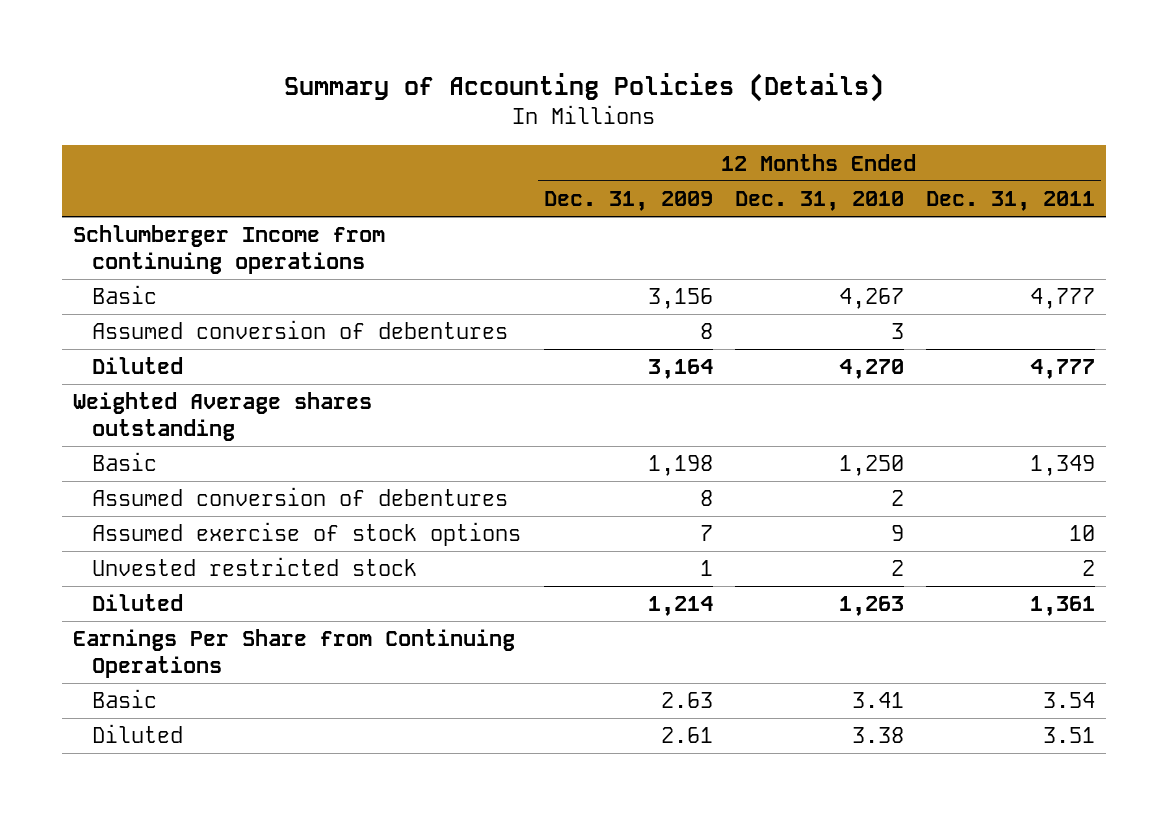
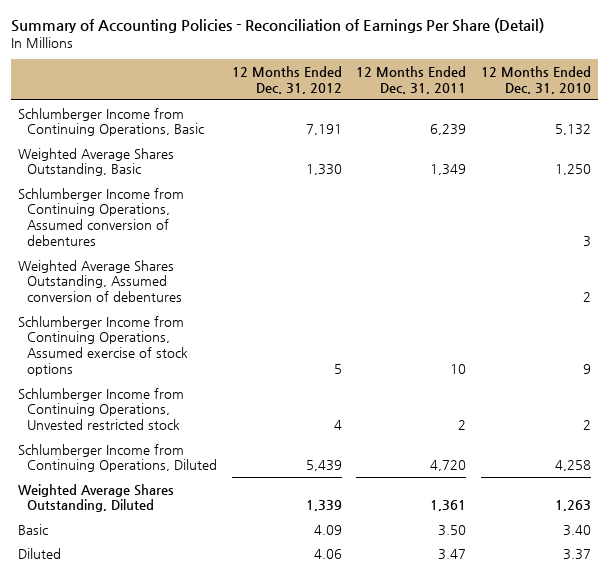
- Summary of Accounting Policies (Details)
+ Summary of Accounting Policies - Reconciliation of Earnings Per Share (Detail)
- | 12 Months Ended Dec. 31, 2009 | 12 Months Ended Dec. 31, 2010 | 12 Months Ended Dec. 31, 2011
+ | 12 Months Ended Dec. 31, 2012 | 12 Months Ended Dec. 31, 2011 | 12 Months Ended Dec. 31, 2010
- Schlumberger Income from continuing operations
- Basic | 3,156 | 4,267 | 4,777
- Assumed conversion of debentures | 8 | 3 |
- Diluted | 3,164 | 4,270 | 4,777
- Weighted Average shares outstanding
- Basic | 1,198 | 1,250 | 1,349
- Assumed conversion of debentures | 8 | 2 |
- Assumed exercise of stock options | 7 | 9 | 10
- Unvested restricted stock | 1 | 2 | 2
- Diluted | 1,214 | 1,263 | 1,361
- Earnings Per Share from Continuing Operations
- Basic | 2.63 | 3.41 | 3.54
- Diluted | 2.61 | 3.38 | 3.51
+ Schlumberger Income from Continuing Operations, Basic | 7,191 | 6,239 | 5,132
+ Weighted Average Shares Outstanding, Basic | 1,330 | 1,349 | 1,250
+ Schlumberger Income from Continuing Operations, Assumed conversion of debentures | | | 3
+ Weighted Average Shares Outstanding, Assumed conversion of debentures | | | 2
+ Schlumberger Income from Continuing Operations, Assumed exercise of stock options | 5 | 10 | 9
+ Schlumberger Income from Continuing Operations, Unvested restricted stock | 4 | 2 | 2
+ Schlumberger Income from Continuing Operations, Diluted | 5,439 | 4,720 | 4,258
+ Weighted Average Shares Outstanding, Diluted | 1,339 | 1,361 | 1,263
+ Basic | 4.09 | 3.50 | 3.40
+ Diluted | 4.06 | 3.47 | 3.37

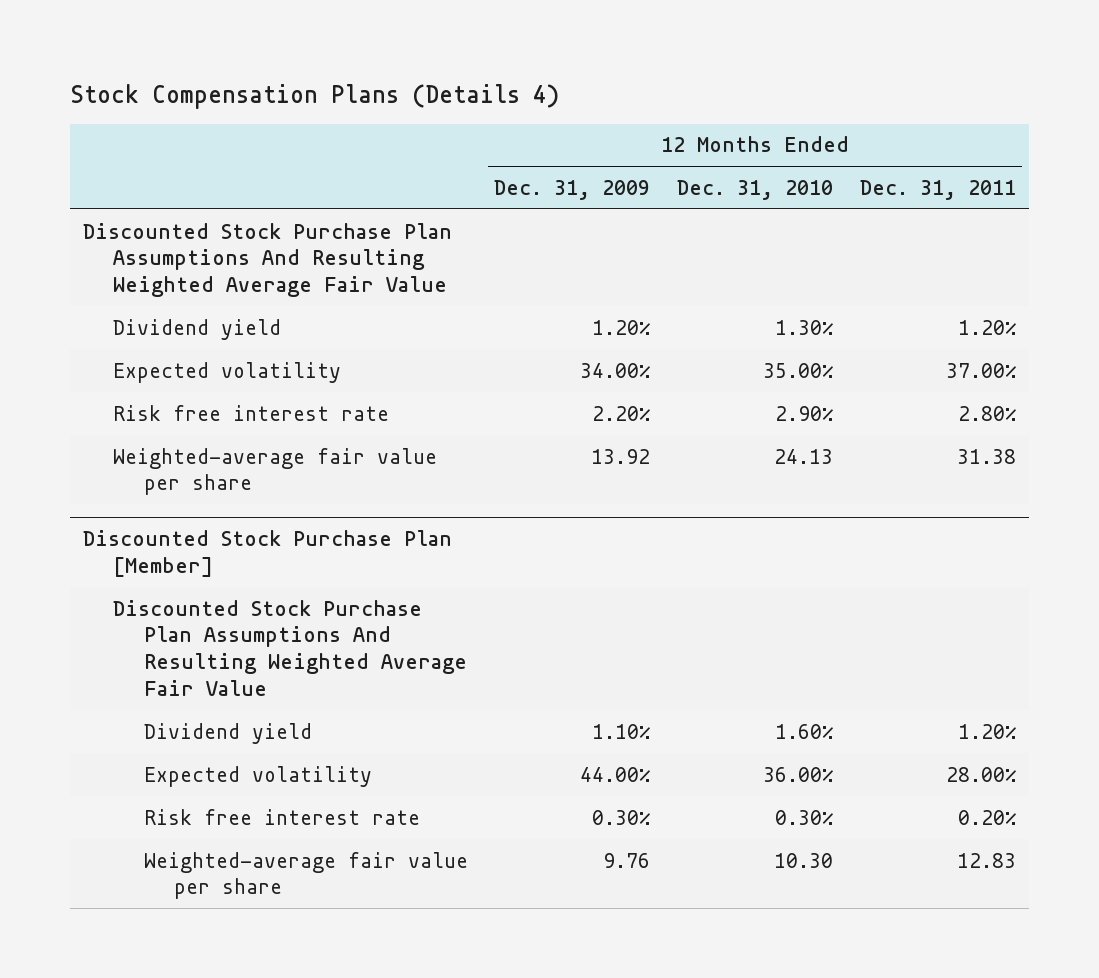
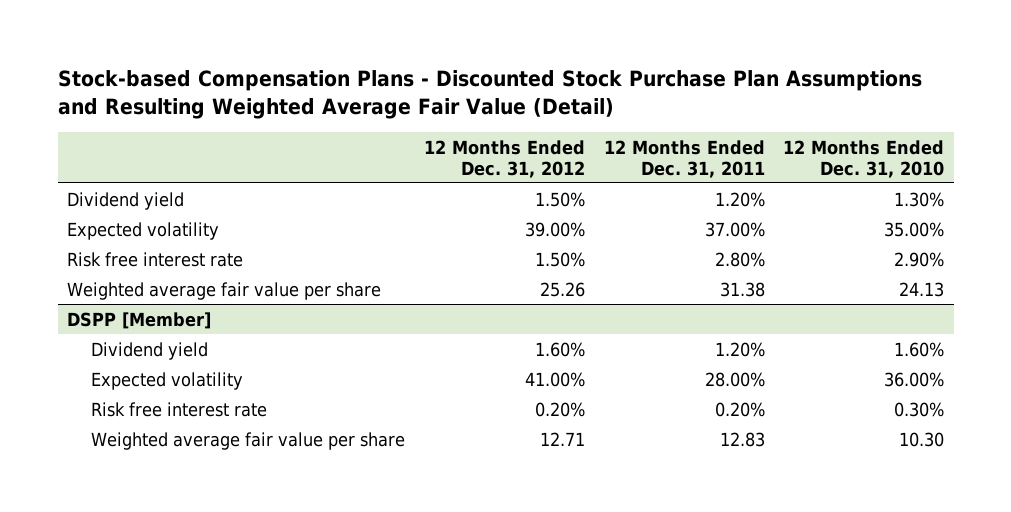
- Stock Compensation Plans (Details 4)
+ Stock-based Compensation Plans - Discounted Stock Purchase Plan Assumptions and Resulting Weighted Average Fair Value (Detail)
- | 12 Months Ended Dec. 31, 2009 | 12 Months Ended Dec. 31, 2010 | 12 Months Ended Dec. 31, 2011
+ | 12 Months Ended Dec. 31, 2012 | 12 Months Ended Dec. 31, 2011 | 12 Months Ended Dec. 31, 2010
- Discounted Stock Purchase Plan Assumptions And Resulting Weighted Average Fair Value
- Weighted-average fair value per share | 13.92 | 24.13 | 31.38
- Discounted Stock Purchase Plan [Member]
- Discounted Stock Purchase Plan Assumptions And Resulting Weighted Average Fair Value
+ Weighted average fair value per share | 25.26 | 31.38 | 24.13
+ DSPP [Member]
- Weighted-average fair value per share | 9.76 | 10.30 | 12.83
+ Weighted average fair value per share | 12.71 | 12.83 | 10.30

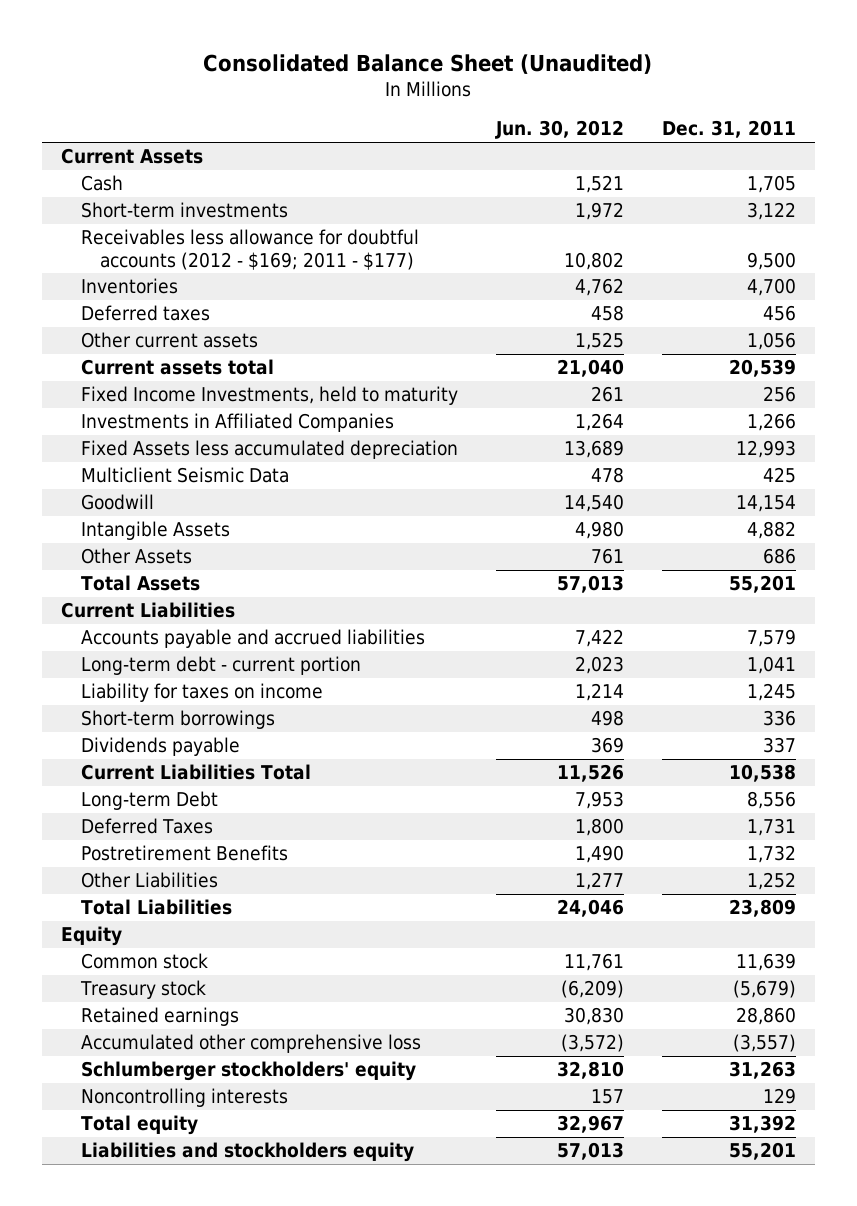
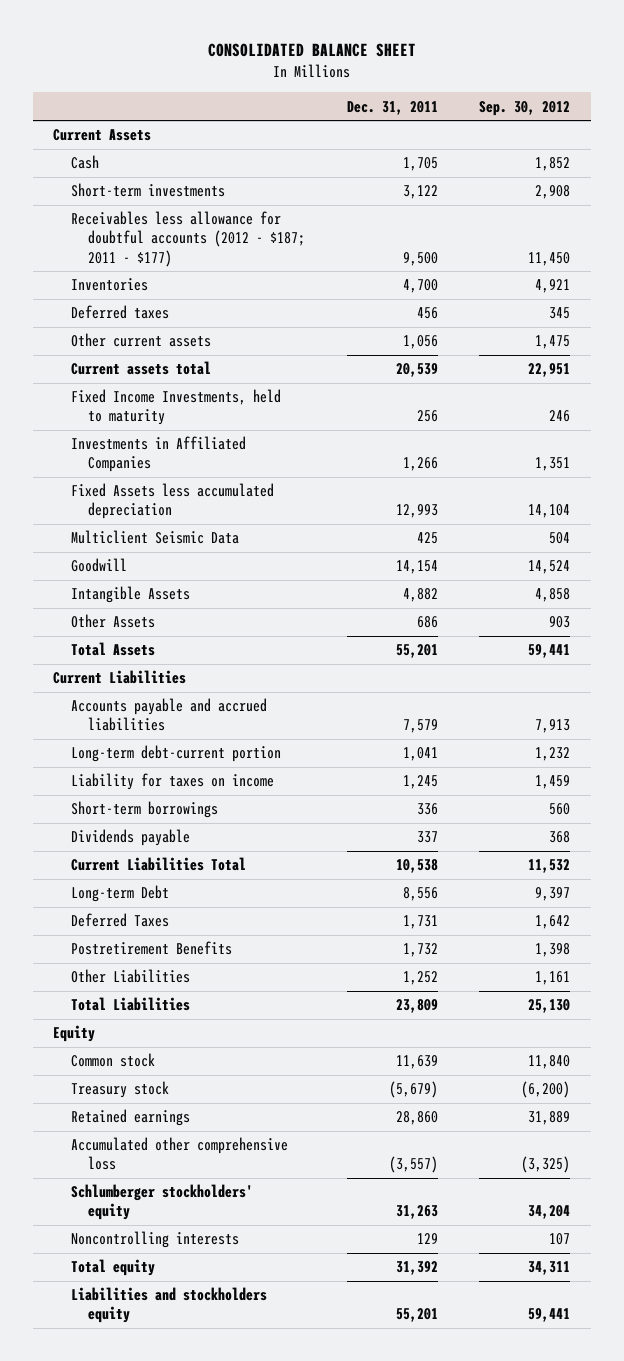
- Consolidated Balance Sheet (Unaudited)
+ CONSOLIDATED BALANCE SHEET
- | Jun. 30, 2012 | Dec. 31, 2011
+ | Dec. 31, 2011 | Sep. 30, 2012
- Receivables less allowance for doubtful accounts (2012 - $169; 2011 - $177) | 10,802 | 9,500
+ Receivables less allowance for doubtful accounts (2012 - $187; 2011 - $177) | 9,500 | 11,450
- Long-term debt - current portion | 2,023 | 1,041
+ Long-term debt-current portion | 1,041 | 1,232

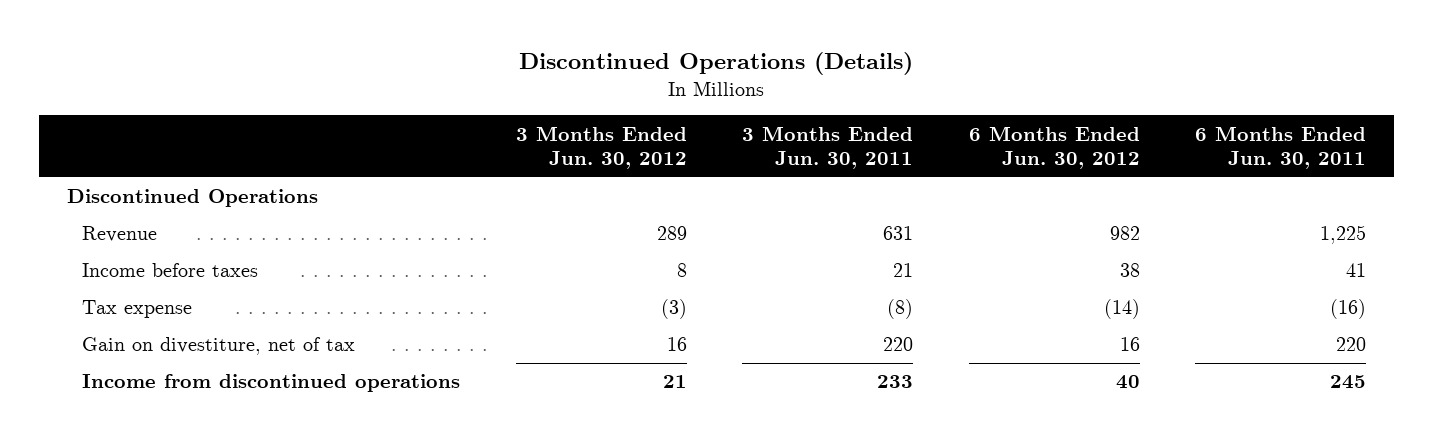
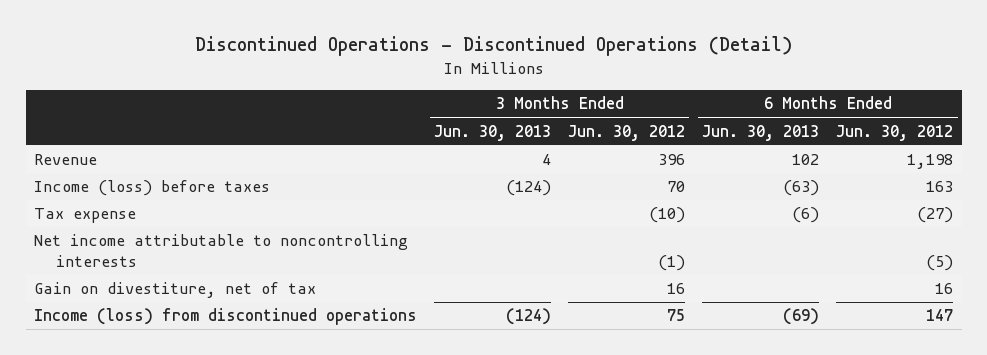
- Discontinued Operations (Details)
+ Discontinued Operations - Discontinued Operations (Detail)
- | 3 Months Ended Jun. 30, 2012 | 3 Months Ended Jun. 30, 2011 | 6 Months Ended Jun. 30, 2012 | 6 Months Ended Jun. 30, 2011
+ | 3 Months Ended Jun. 30, 2013 | 3 Months Ended Jun. 30, 2012 | 6 Months Ended Jun. 30, 2013 | 6 Months Ended Jun. 30, 2012
- Discontinued Operations
- Revenue | 289 | 631 | 982 | 1,225
- Income before taxes | 8 | 21 | 38 | 41
- Tax expense | (3) | (8) | (14) | (16)
+ Revenue | 4 | 396 | 102 | 1,198
+ Income (loss) before taxes | (124) | 70 | (63) | 163
+ Tax expense | | (10) | (6) | (27)
+ Net income attributable to noncontrolling interests | | (1) | | (5)
- Income from discontinued operations | 21 | 233 | 40 | 245
+ Income (loss) from discontinued operations | (124) | 75 | (69) | 147

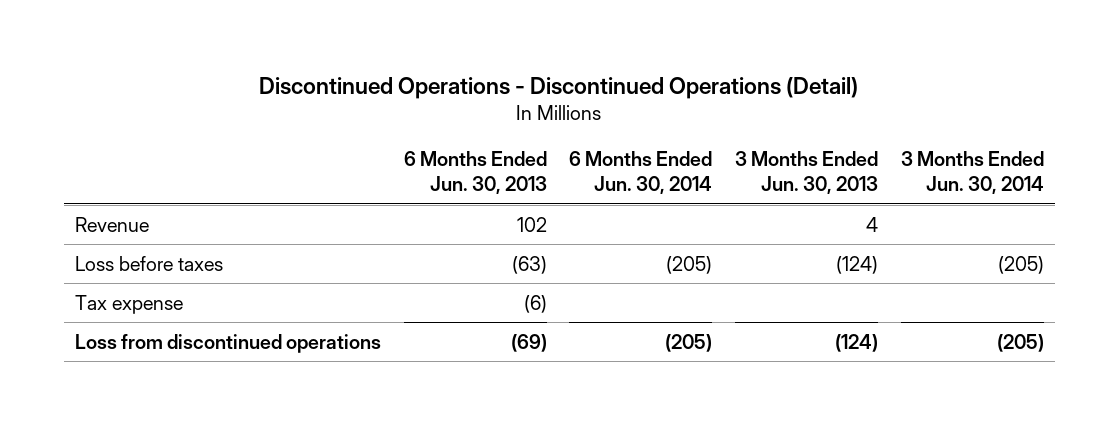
- | 3 Months Ended Jun. 30, 2013 | 3 Months Ended Jun. 30, 2012 | 6 Months Ended Jun. 30, 2013 | 6 Months Ended Jun. 30, 2012
+ | 6 Months Ended Jun. 30, 2013 | 6 Months Ended Jun. 30, 2014 | 3 Months Ended Jun. 30, 2013 | 3 Months Ended Jun. 30, 2014
- Income (loss) before taxes | (124) | 70 | (63) | 163
+ Loss before taxes | (63) | (205) | (124) | (205)
- Net income attributable to noncontrolling interests | | (1) | | (5)
- Gain on divestiture, net of tax | | 16 | | 16
- Income (loss) from discontinued operations | (124) | 75 | (69) | 147
+ Loss from discontinued operations | (69) | (205) | (124) | (205)

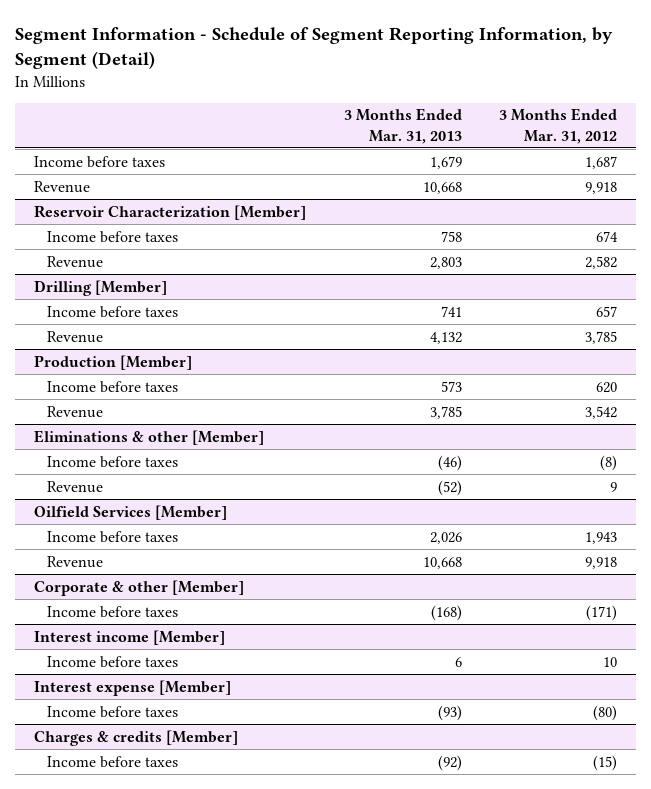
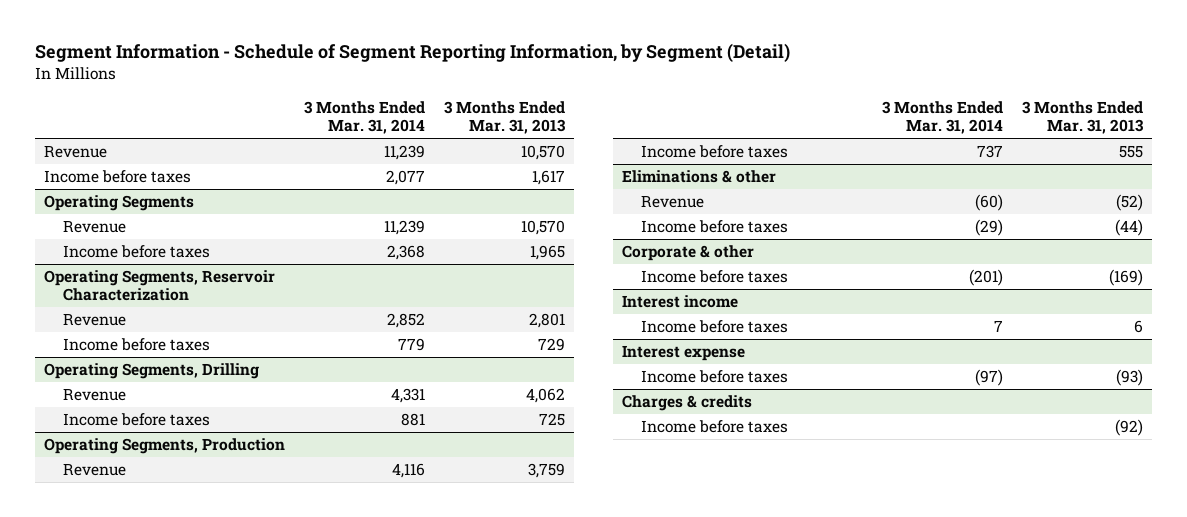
- | 3 Months Ended Mar. 31, 2013 | 3 Months Ended Mar. 31, 2012
+ | 3 Months Ended Mar. 31, 2014 | 3 Months Ended Mar. 31, 2013
- Income before taxes | 1,679 | 1,687
- Revenue | 10,668 | 9,918
- Reservoir Characterization [Member]
- Income before taxes | 758 | 674
- Revenue | 2,803 | 2,582
- Drilling [Member]
- Income before taxes | 741 | 657
- Revenue | 4,132 | 3,785
- Production [Member]
- Income before taxes | 573 | 620
- Revenue | 3,785 | 3,542
- Eliminations & other [Member]
- Income before taxes | (46) | (8)
+ Revenue | 11,239 | 10,570
+ Income before taxes | 2,077 | 1,617
+ Operating Segments
+ Revenue | 11,239 | 10,570
+ Income before taxes | 2,368 | 1,965
+ Operating Segments, Reservoir Characterization
+ Revenue | 2,852 | 2,801
+ Income before taxes | 779 | 729
+ Operating Segments, Drilling
+ Revenue | 4,331 | 4,062
+ Income before taxes | 881 | 725
+ Operating Segments, Production
+ Revenue | 4,116 | 3,759
+ Income before taxes | 737 | 555
+ Eliminations & other
- Oilfield Services [Member]
- Income before taxes | 2,026 | 1,943
- Revenue | 10,668 | 9,918
- Corporate & other [Member]
- Income before taxes | (168) | (171)
- Interest income [Member]
+ Income before taxes | (29) | (44)
+ Corporate & other
+ Income before taxes | (201) | (169)
+ Interest income
- Interest expense [Member]
+ Interest expense
- Charges & credits [Member]
+ Charges & credits

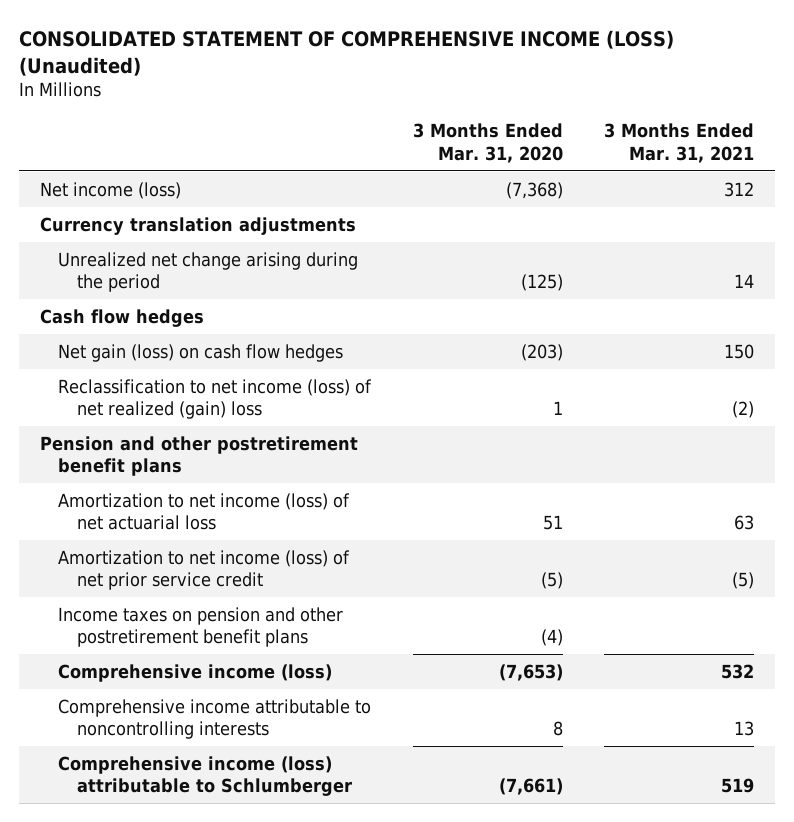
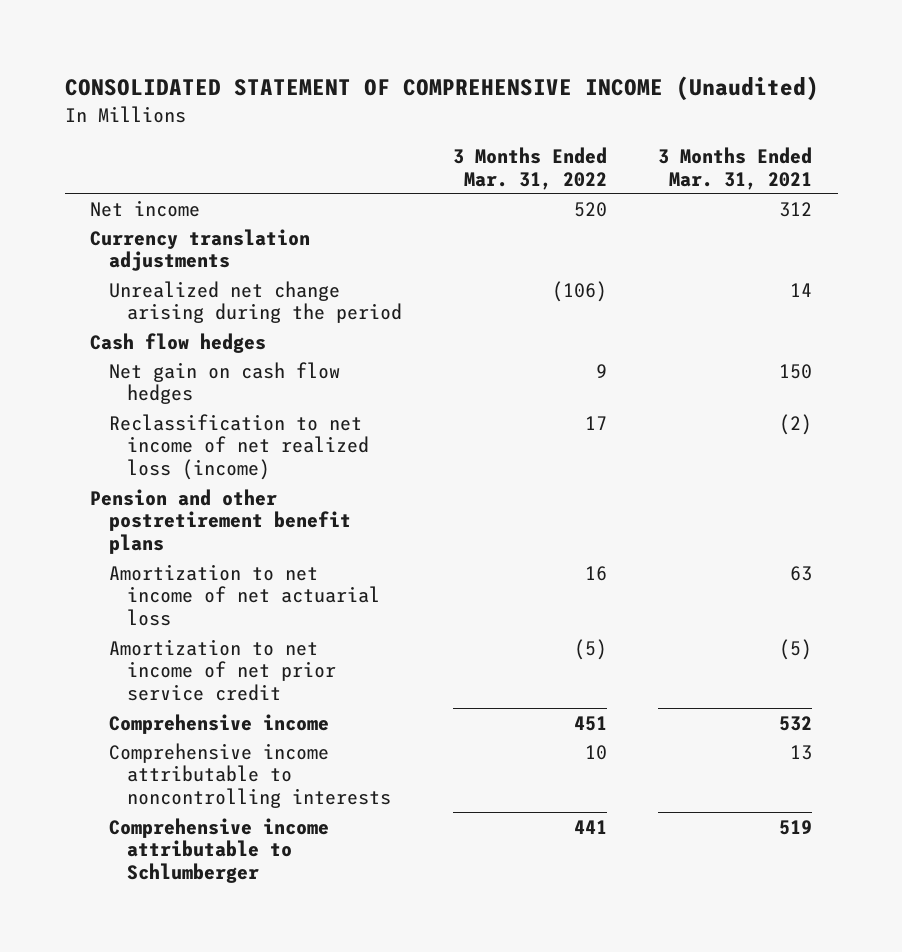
- CONSOLIDATED STATEMENT OF COMPREHENSIVE INCOME (LOSS) (Unaudited)
+ CONSOLIDATED STATEMENT OF COMPREHENSIVE INCOME (Unaudited)
- | 3 Months Ended Mar. 31, 2020 | 3 Months Ended Mar. 31, 2021
+ | 3 Months Ended Mar. 31, 2022 | 3 Months Ended Mar. 31, 2021
- Net income (loss) | (7,368) | 312
+ Net income | 520 | 312
- Net gain (loss) on cash flow hedges | (203) | 150
- Reclassification to net income (loss) of net realized (gain) loss | 1 | (2)
+ Net gain on cash flow hedges | 9 | 150
+ Reclassification to net income of net realized loss (income) | 17 | (2)
- Amortization to net income (loss) of net actuarial loss | 51 | 63
- Amortization to net income (loss) of net prior service credit | (5) | (5)
- Income taxes on pension and other postretirement benefit plans | (4) |
- Comprehensive income (loss) | (7,653) | 532
+ Amortization to net income of net actuarial loss | 16 | 63
+ Amortization to net income of net prior service credit | (5) | (5)
+ Comprehensive income | 451 | 532
- Comprehensive income (loss) attributable to Schlumberger | (7,661) | 519
+ Comprehensive income attributable to Schlumberger | 441 | 519

